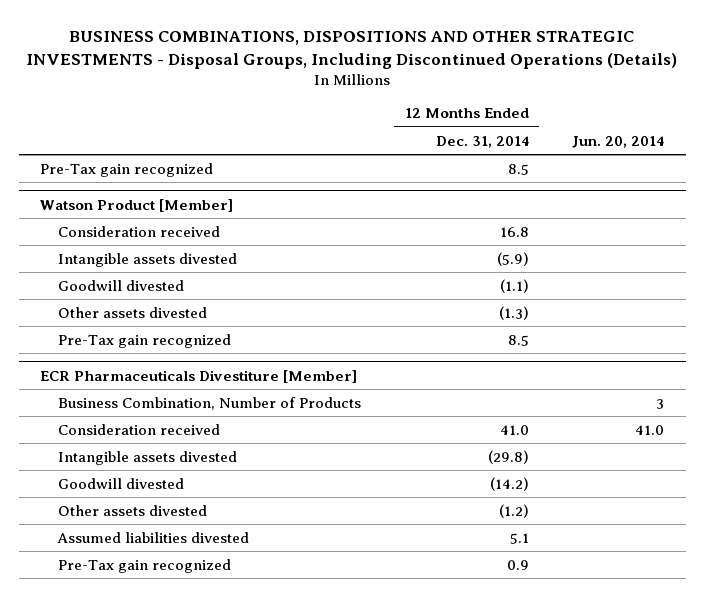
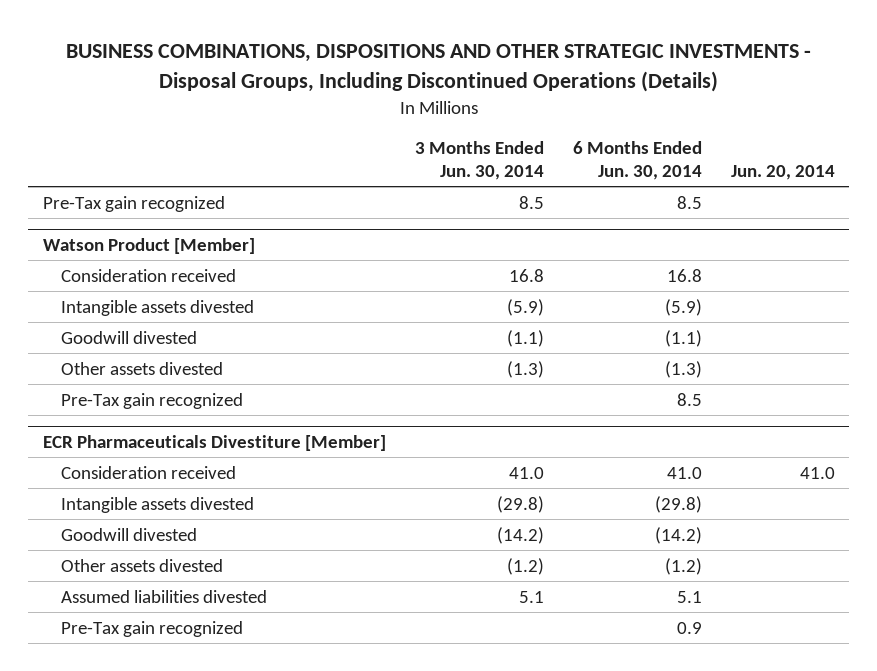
- | 12 Months Ended Dec. 31, 2014 | Jun. 20, 2014
+ | 3 Months Ended Jun. 30, 2014 | 6 Months Ended Jun. 30, 2014 | Jun. 20, 2014
@ ECR Pharmaceuticals Divestiture [Member]
- Business Combination, Number of Products | | 3

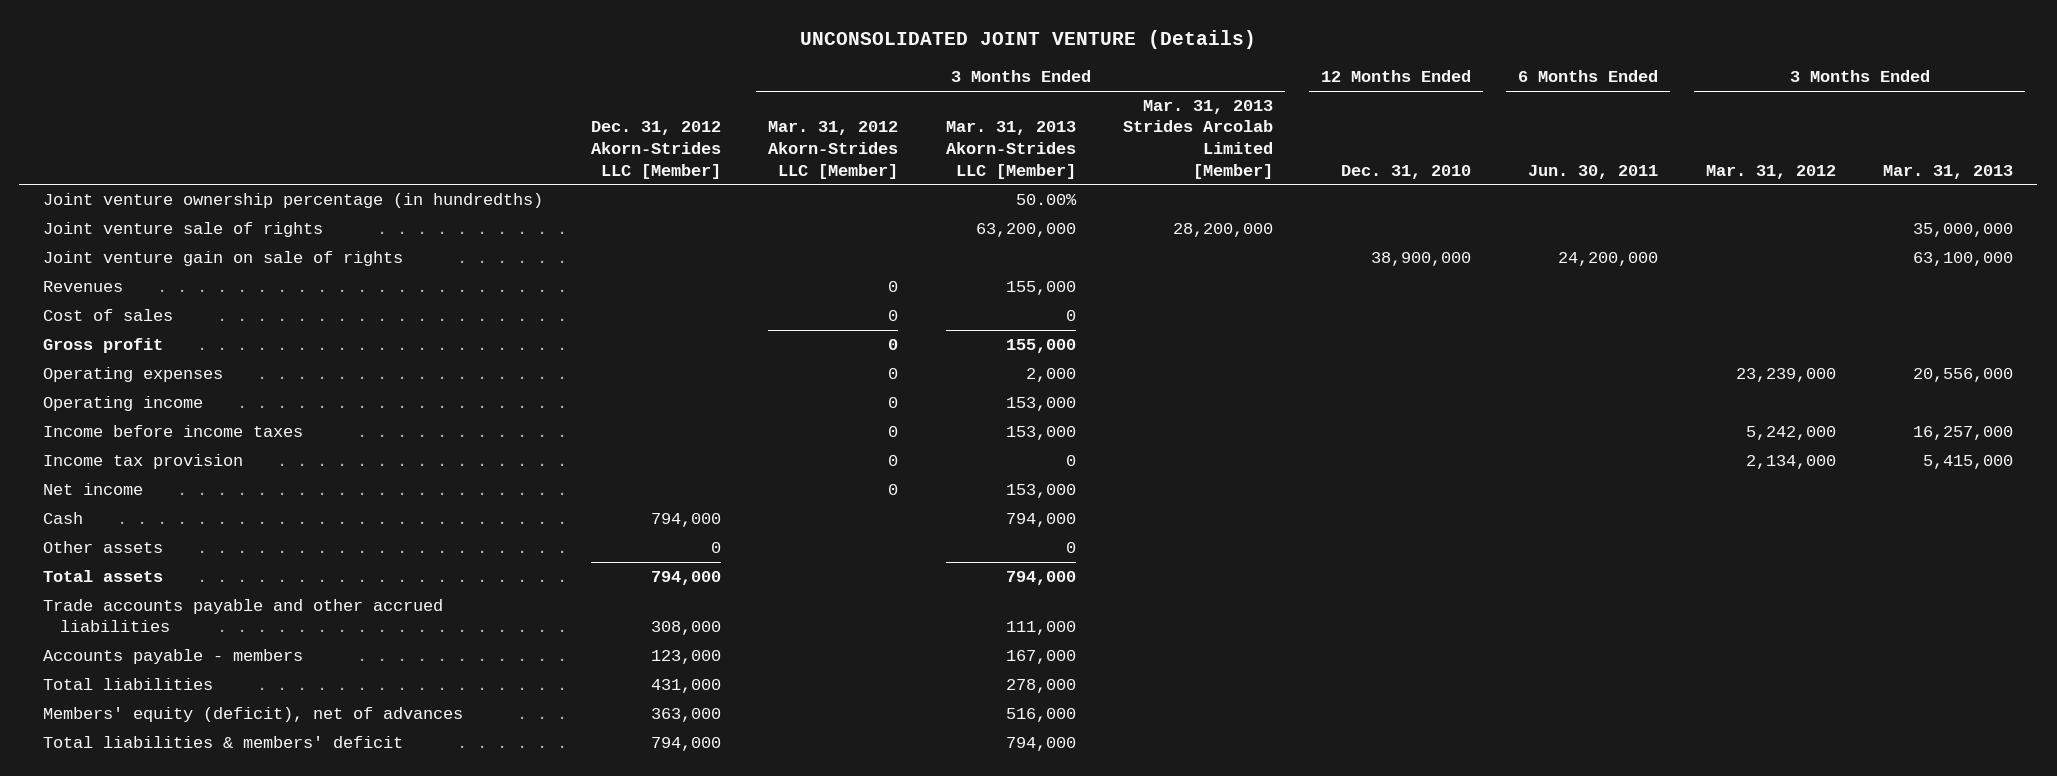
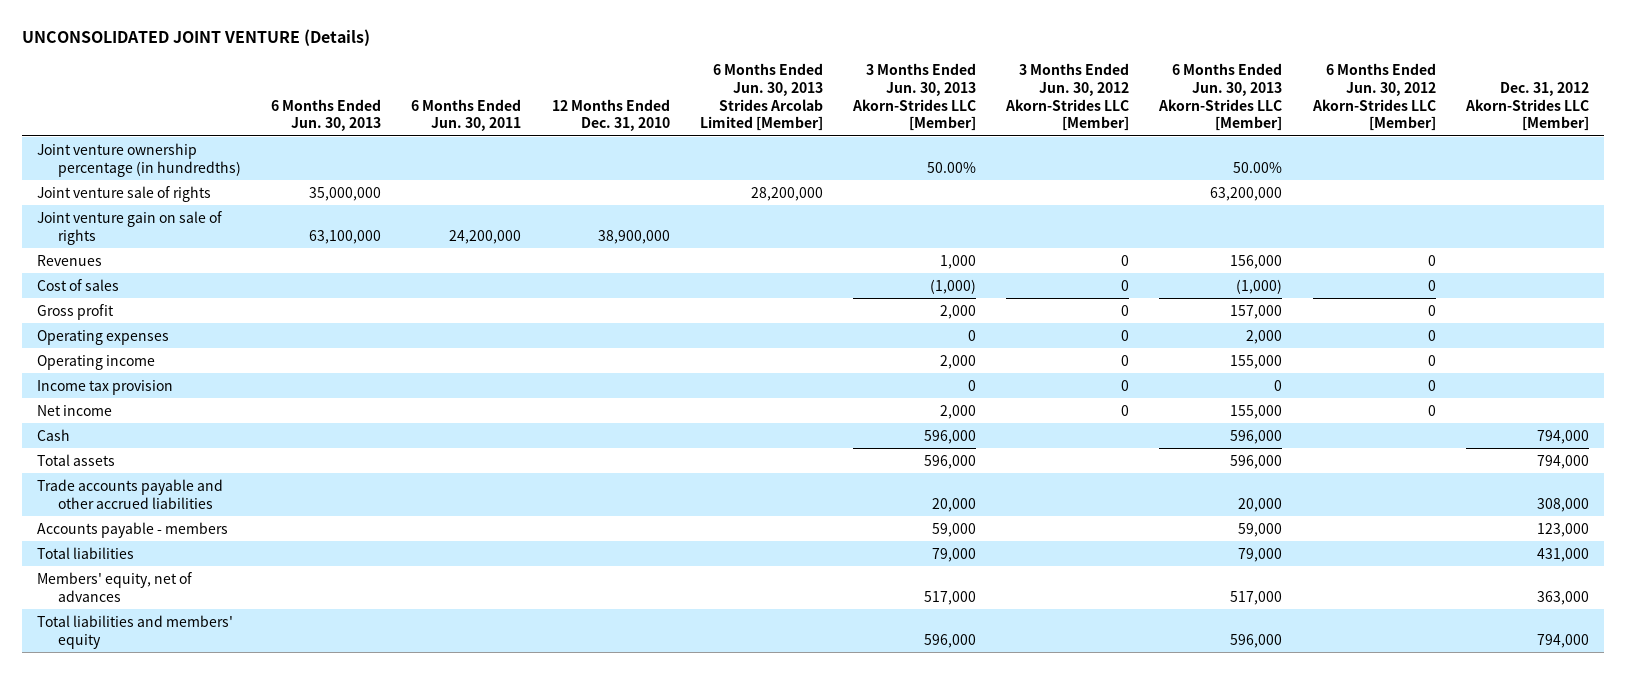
- | Dec. 31, 2012 Akorn-Strides LLC [Member] | 3 Months Ended Mar. 31, 2012 Akorn-Strides LLC [Member] | 3 Months Ended Mar. 31, 2013 Akorn-Strides LLC [Member] | 3 Months Ended Mar. 31, 2013 Strides Arcolab Limited [Member] | 12 Months Ended Dec. 31, 2010 | 6 Months Ended Jun. 30, 2011 | 3 Months Ended Mar. 31, 2012 | 3 Months Ended Mar. 31, 2013
+ | 6 Months Ended Jun. 30, 2013 | 6 Months Ended Jun. 30, 2011 | 12 Months Ended Dec. 31, 2010 | 6 Months Ended Jun. 30, 2013 Strides Arcolab Limited [Member] | 3 Months Ended Jun. 30, 2013 Akorn-Strides LLC [Member] | 3 Months Ended Jun. 30, 2012 Akorn-Strides LLC [Member] | 6 Months Ended Jun. 30, 2013 Akorn-Strides LLC [Member] | 6 Months Ended Jun. 30, 2012 Akorn-Strides LLC [Member] | Dec. 31, 2012 Akorn-Strides LLC [Member]
- Income before income taxes | | 0 | 153,000 | | | | 5,242,000 | 16,257,000
- Other assets | 0 | | 0 | | | | |
- Members' equity (deficit), net of advances | 363,000 | | 516,000 | | | | |
- Total liabilities & members' deficit | 794,000 | | 794,000 | | | | |
+ Members' equity, net of advances | | | | | 517,000 | | 517,000 | | 363,000
+ Total liabilities and members' equity | | | | | 596,000 | | 596,000 | | 794,000

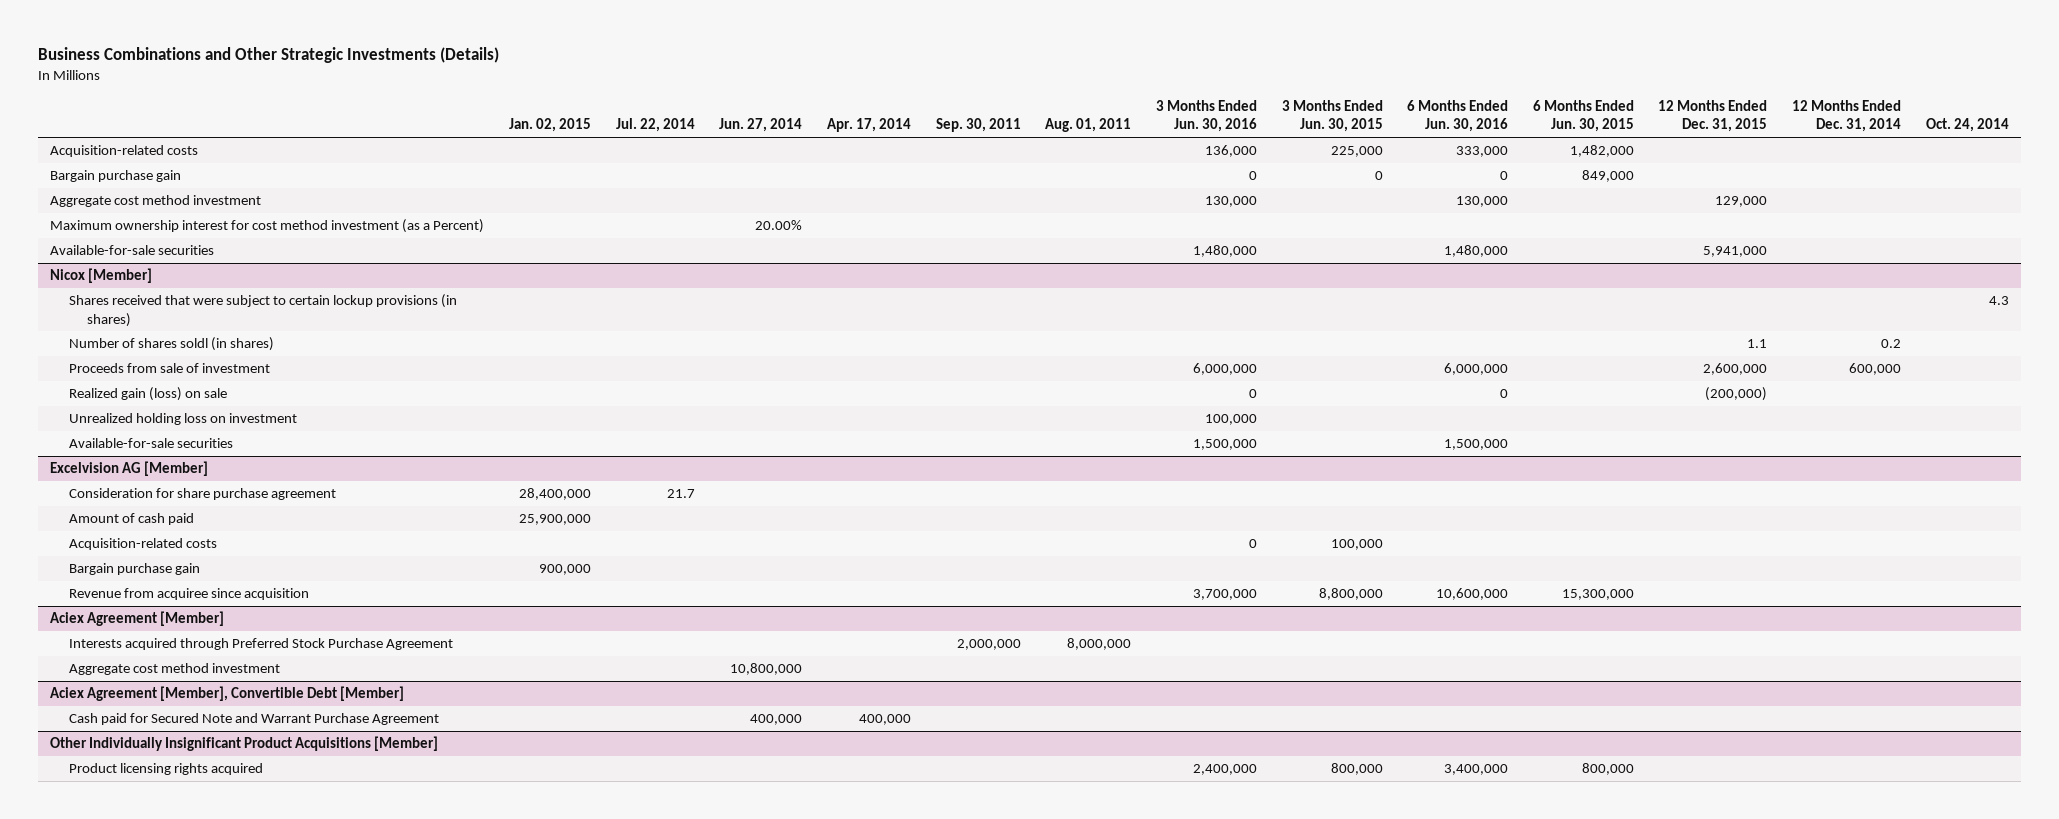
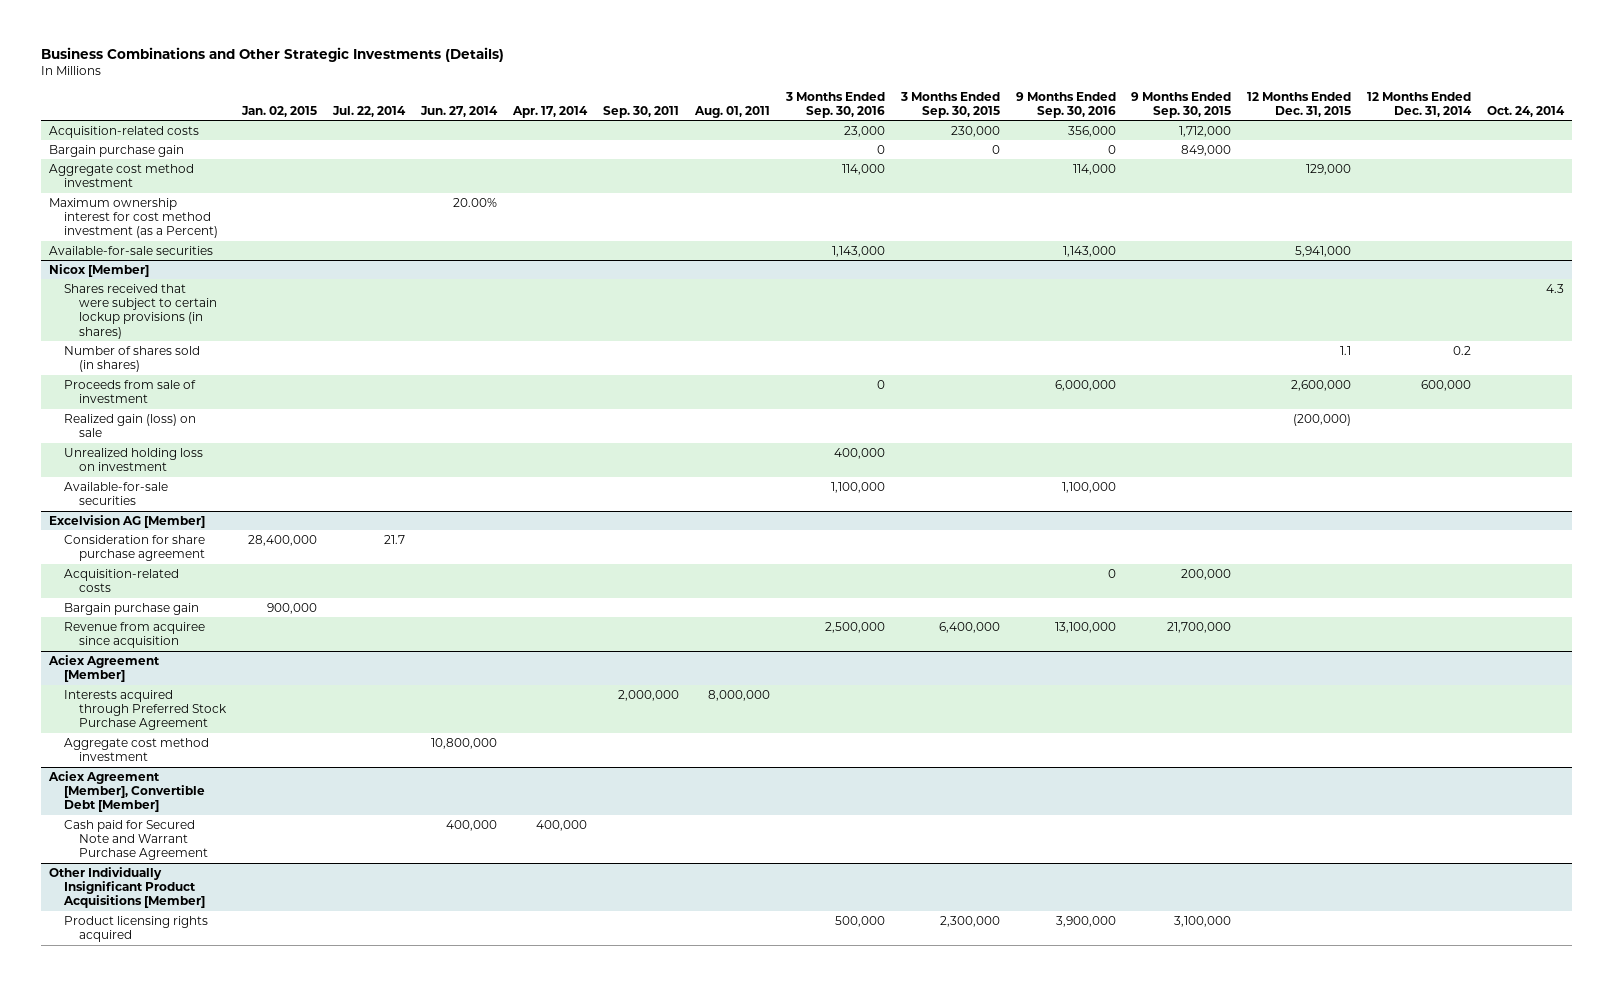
- | Jan. 02, 2015 | Jul. 22, 2014 | Jun. 27, 2014 | Apr. 17, 2014 | Sep. 30, 2011 | Aug. 01, 2011 | 3 Months Ended Jun. 30, 2016 | 3 Months Ended Jun. 30, 2015 | 6 Months Ended Jun. 30, 2016 | 6 Months Ended Jun. 30, 2015 | 12 Months Ended Dec. 31, 2015 | 12 Months Ended Dec. 31, 2014 | Oct. 24, 2014
+ | Jan. 02, 2015 | Jul. 22, 2014 | Jun. 27, 2014 | Apr. 17, 2014 | Sep. 30, 2011 | Aug. 01, 2011 | 3 Months Ended Sep. 30, 2016 | 3 Months Ended Sep. 30, 2015 | 9 Months Ended Sep. 30, 2016 | 9 Months Ended Sep. 30, 2015 | 12 Months Ended Dec. 31, 2015 | 12 Months Ended Dec. 31, 2014 | Oct. 24, 2014
@ Nicox [Member]
- Number of shares soldl (in shares) | | | | | | | | | | | 1.1 | 0.2 |
+ Number of shares sold (in shares) | | | | | | | | | | | 1.1 | 0.2 |
@ Excelvision AG [Member]
- Amount of cash paid | 25,900,000 | | | | | | | | | | | |

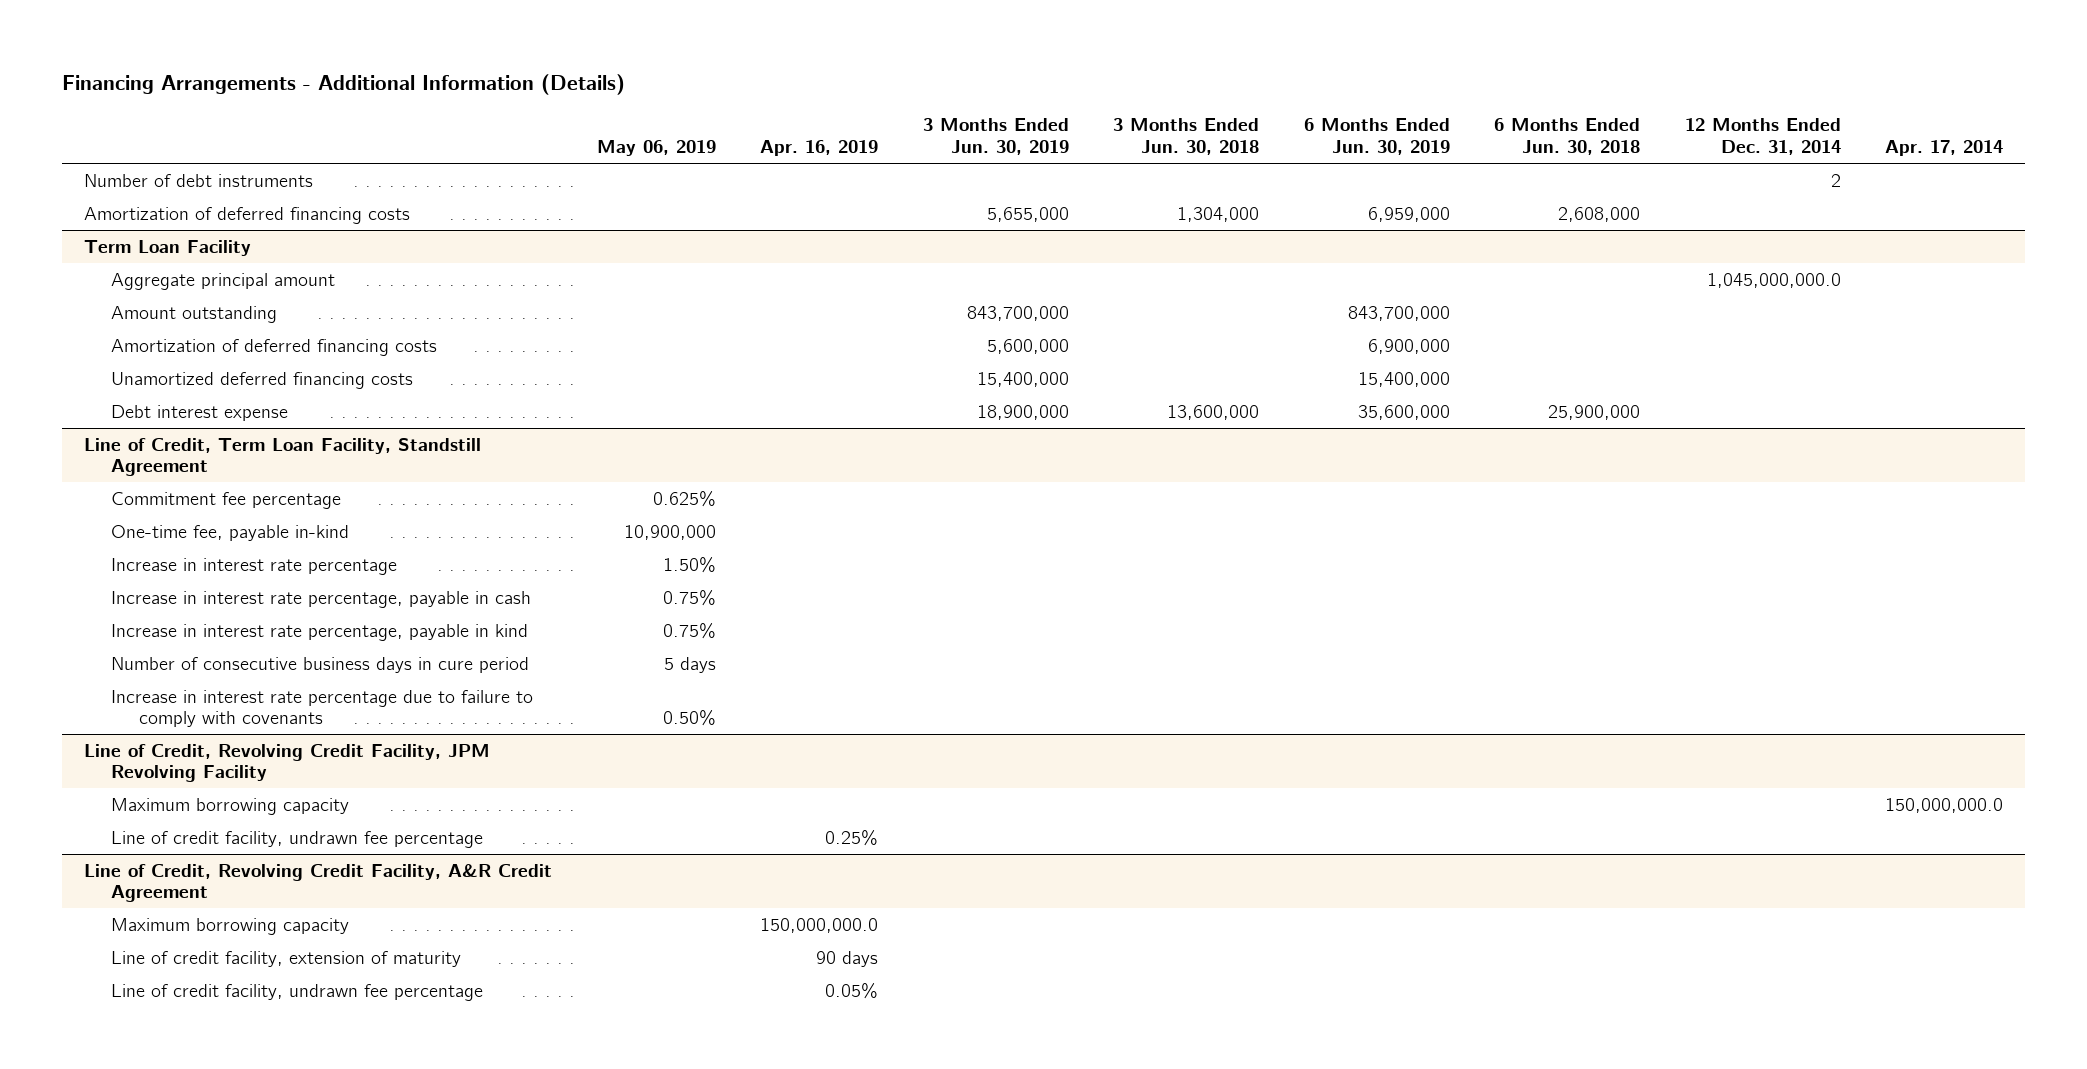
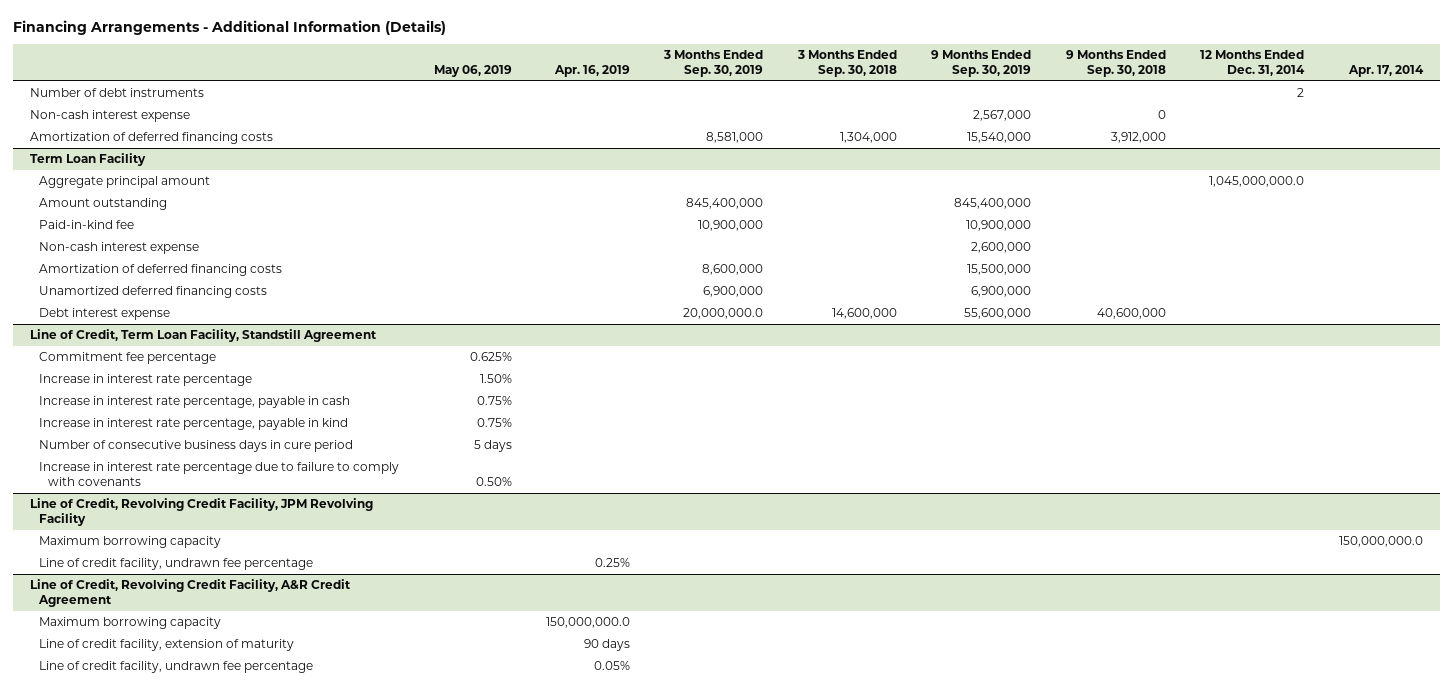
- | May 06, 2019 | Apr. 16, 2019 | 3 Months Ended Jun. 30, 2019 | 3 Months Ended Jun. 30, 2018 | 6 Months Ended Jun. 30, 2019 | 6 Months Ended Jun. 30, 2018 | 12 Months Ended Dec. 31, 2014 | Apr. 17, 2014
+ | May 06, 2019 | Apr. 16, 2019 | 3 Months Ended Sep. 30, 2019 | 3 Months Ended Sep. 30, 2018 | 9 Months Ended Sep. 30, 2019 | 9 Months Ended Sep. 30, 2018 | 12 Months Ended Dec. 31, 2014 | Apr. 17, 2014
+ Non-cash interest expense | | | | | 2,567,000 | 0 | |
@ Term Loan Facility
+ Paid-in-kind fee | | | 10,900,000 | | 10,900,000 | | |
+ Non-cash interest expense | | | | | 2,600,000 | | |
@ Line of Credit, Term Loan Facility, Standstill Agreement
- One-time fee, payable in-kind | 10,900,000 | | | | | | |

